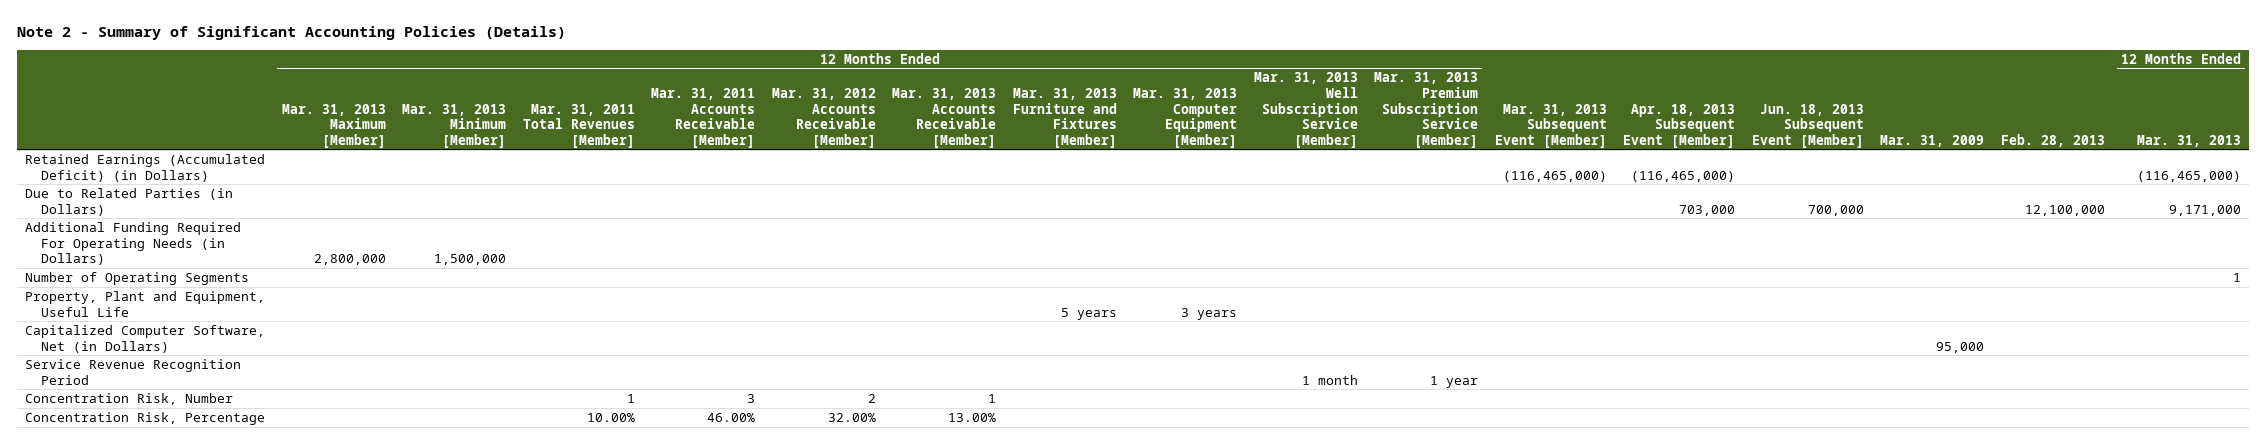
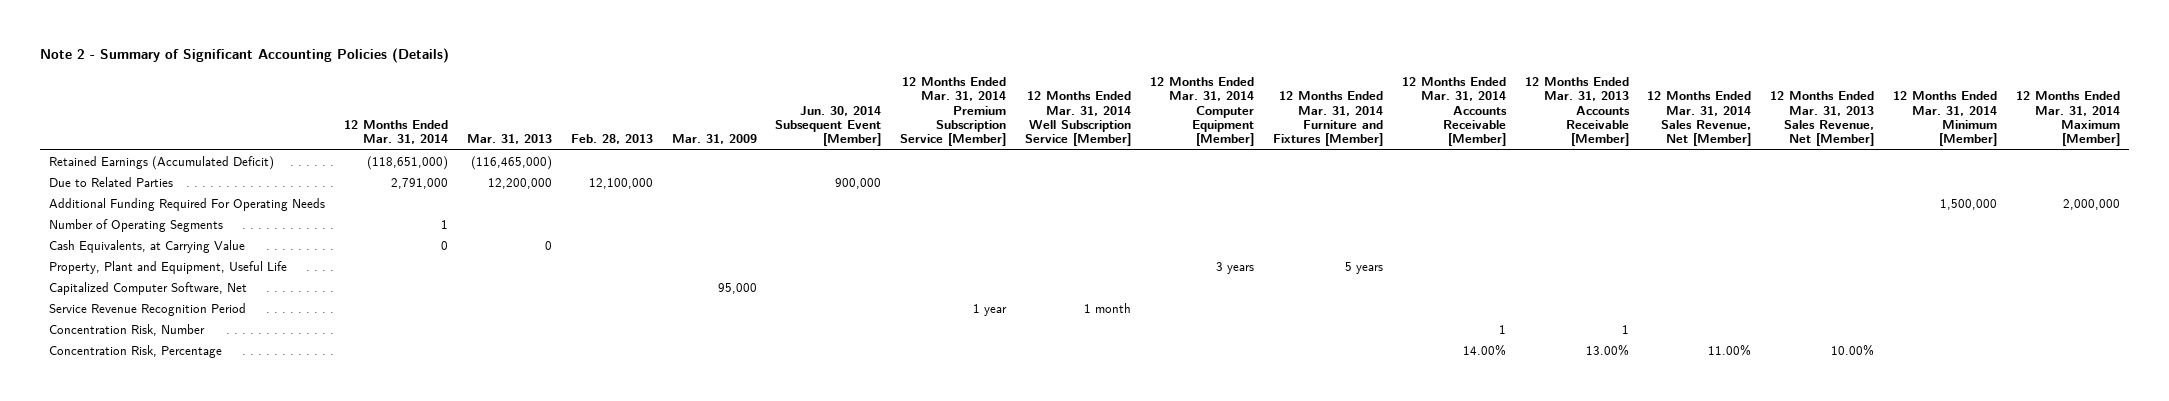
- | 12 Months Ended Mar. 31, 2013 Maximum [Member] | 12 Months Ended Mar. 31, 2013 Minimum [Member] | 12 Months Ended Mar. 31, 2011 Total Revenues [Member] | 12 Months Ended Mar. 31, 2011 Accounts Receivable [Member] | 12 Months Ended Mar. 31, 2012 Accounts Receivable [Member] | 12 Months Ended Mar. 31, 2013 Accounts Receivable [Member] | 12 Months Ended Mar. 31, 2013 Furniture and Fixtures [Member] | 12 Months Ended Mar. 31, 2013 Computer Equipment [Member] | 12 Months Ended Mar. 31, 2013 Well Subscription Service [Member] | 12 Months Ended Mar. 31, 2013 Premium Subscription Service [Member] | Mar. 31, 2013 Subsequent Event [Member] | Apr. 18, 2013 Subsequent Event [Member] | Jun. 18, 2013 Subsequent Event [Member] | Mar. 31, 2009 | Feb. 28, 2013 | 12 Months Ended Mar. 31, 2013
+ | 12 Months Ended Mar. 31, 2014 | Mar. 31, 2013 | Feb. 28, 2013 | Mar. 31, 2009 | Jun. 30, 2014 Subsequent Event [Member] | 12 Months Ended Mar. 31, 2014 Premium Subscription Service [Member] | 12 Months Ended Mar. 31, 2014 Well Subscription Service [Member] | 12 Months Ended Mar. 31, 2014 Computer Equipment [Member] | 12 Months Ended Mar. 31, 2014 Furniture and Fixtures [Member] | 12 Months Ended Mar. 31, 2014 Accounts Receivable [Member] | 12 Months Ended Mar. 31, 2013 Accounts Receivable [Member] | 12 Months Ended Mar. 31, 2014 Sales Revenue, Net [Member] | 12 Months Ended Mar. 31, 2013 Sales Revenue, Net [Member] | 12 Months Ended Mar. 31, 2014 Minimum [Member] | 12 Months Ended Mar. 31, 2014 Maximum [Member]
- Retained Earnings (Accumulated Deficit) (in Dollars) | | | | | | | | | | | (116,465,000) | (116,465,000) | | | | (116,465,000)
- Due to Related Parties (in Dollars) | | | | | | | | | | | | 703,000 | 700,000 | | 12,100,000 | 9,171,000
- Additional Funding Required For Operating Needs (in Dollars) | 2,800,000 | 1,500,000 | | | | | | | | | | | | | |
+ Retained Earnings (Accumulated Deficit) | (118,651,000) | (116,465,000) | | | | | | | | | | | | |
+ Due to Related Parties | 2,791,000 | 12,200,000 | 12,100,000 | | 900,000 | | | | | | | | | |
+ Additional Funding Required For Operating Needs | | | | | | | | | | | | | | 1,500,000 | 2,000,000
+ Cash Equivalents, at Carrying Value | 0 | 0 | | | | | | | | | | | | |
- Capitalized Computer Software, Net (in Dollars) | | | | | | | | | | | | | | 95,000 | |
+ Capitalized Computer Software, Net | | | | 95,000 | | | | | | | | | | |

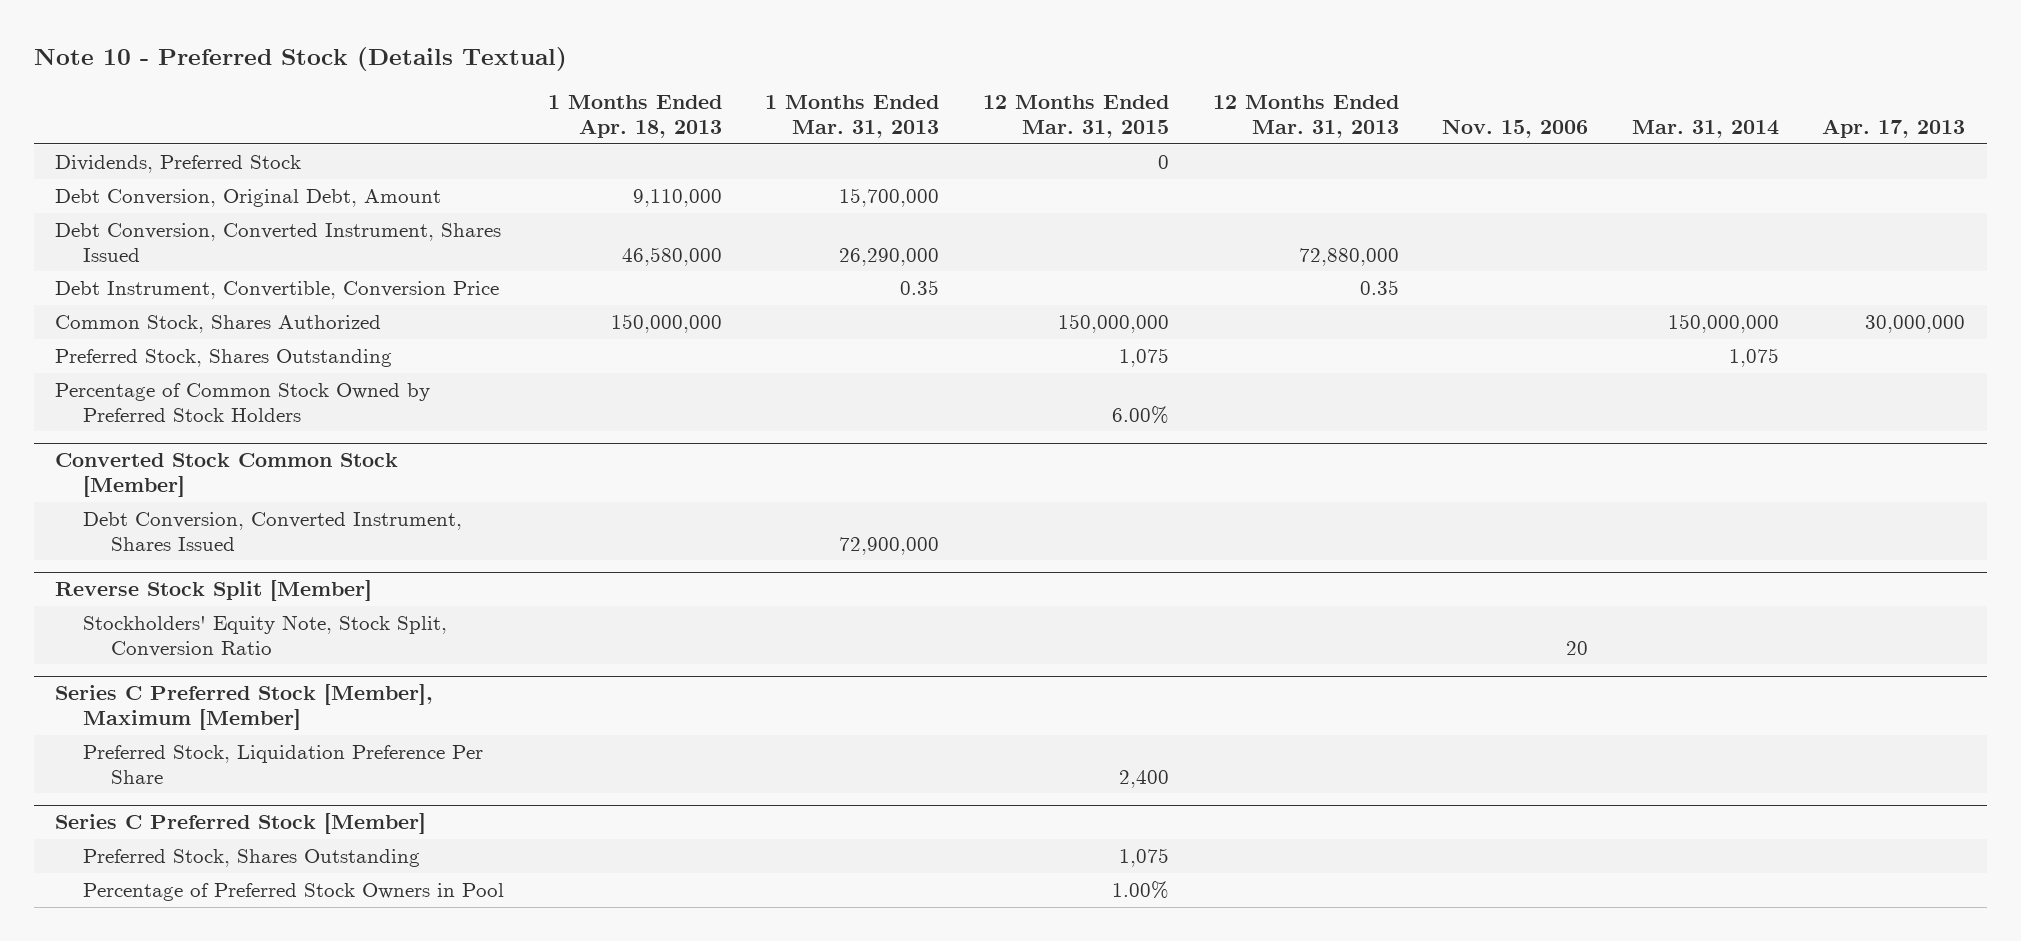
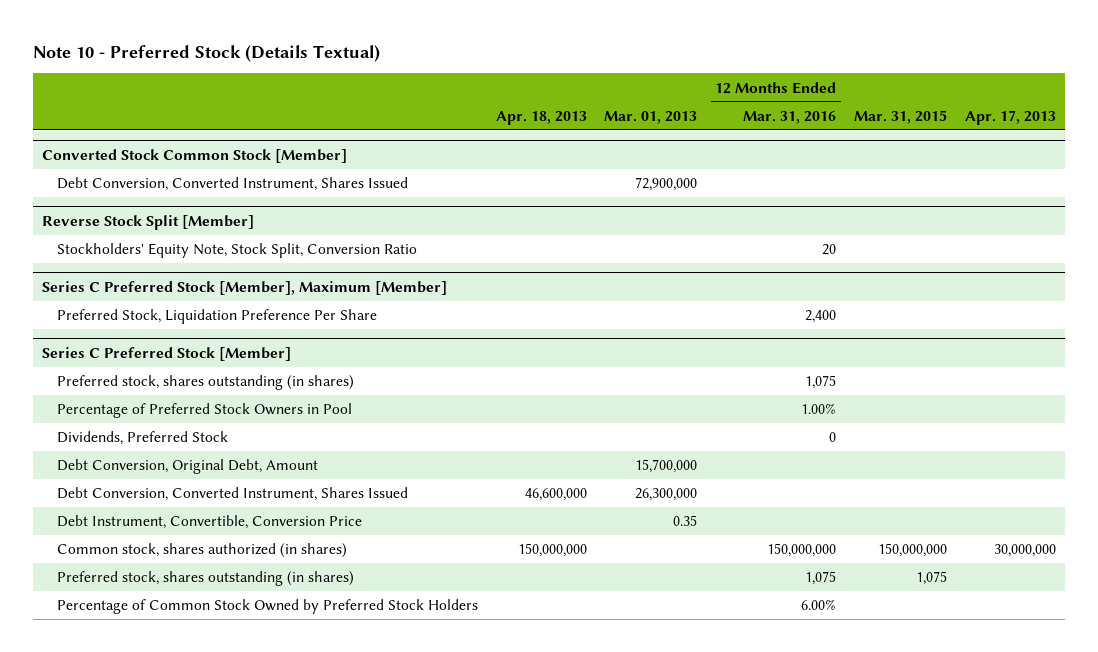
- | 1 Months Ended Apr. 18, 2013 | 1 Months Ended Mar. 31, 2013 | 12 Months Ended Mar. 31, 2015 | 12 Months Ended Mar. 31, 2013 | Nov. 15, 2006 | Mar. 31, 2014 | Apr. 17, 2013
+ | Apr. 18, 2013 | Mar. 01, 2013 | 12 Months Ended Mar. 31, 2016 | Mar. 31, 2015 | Apr. 17, 2013
- Dividends, Preferred Stock | | | 0 | | | |
- Debt Conversion, Original Debt, Amount | 9,110,000 | 15,700,000 | | | | |
- Debt Conversion, Converted Instrument, Shares Issued | 46,580,000 | 26,290,000 | | 72,880,000 | | |
- Debt Instrument, Convertible, Conversion Price | | 0.35 | | 0.35 | | |
- Common Stock, Shares Authorized | 150,000,000 | | 150,000,000 | | | 150,000,000 | 30,000,000
- Preferred Stock, Shares Outstanding | | | 1,075 | | | 1,075 |
- Percentage of Common Stock Owned by Preferred Stock Holders | | | 6.00% | | | |
@ Series C Preferred Stock [Member]
- Preferred Stock, Shares Outstanding | | | 1,075 | | | |
+ Preferred stock, shares outstanding (in shares) | | | 1,075 | |
+ Dividends, Preferred Stock | | | 0 | |
+ Debt Conversion, Original Debt, Amount | | 15,700,000 | | |
+ Debt Conversion, Converted Instrument, Shares Issued | 46,600,000 | 26,300,000 | | |
+ Debt Instrument, Convertible, Conversion Price | | 0.35 | | |
+ Common stock, shares authorized (in shares) | 150,000,000 | | 150,000,000 | 150,000,000 | 30,000,000
+ Preferred stock, shares outstanding (in shares) | | | 1,075 | 1,075 |
+ Percentage of Common Stock Owned by Preferred Stock Holders | | | 6.00% | |

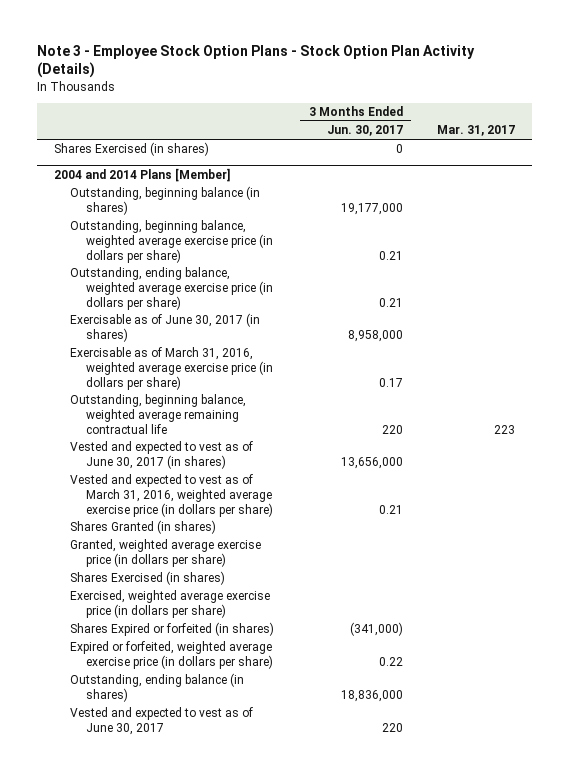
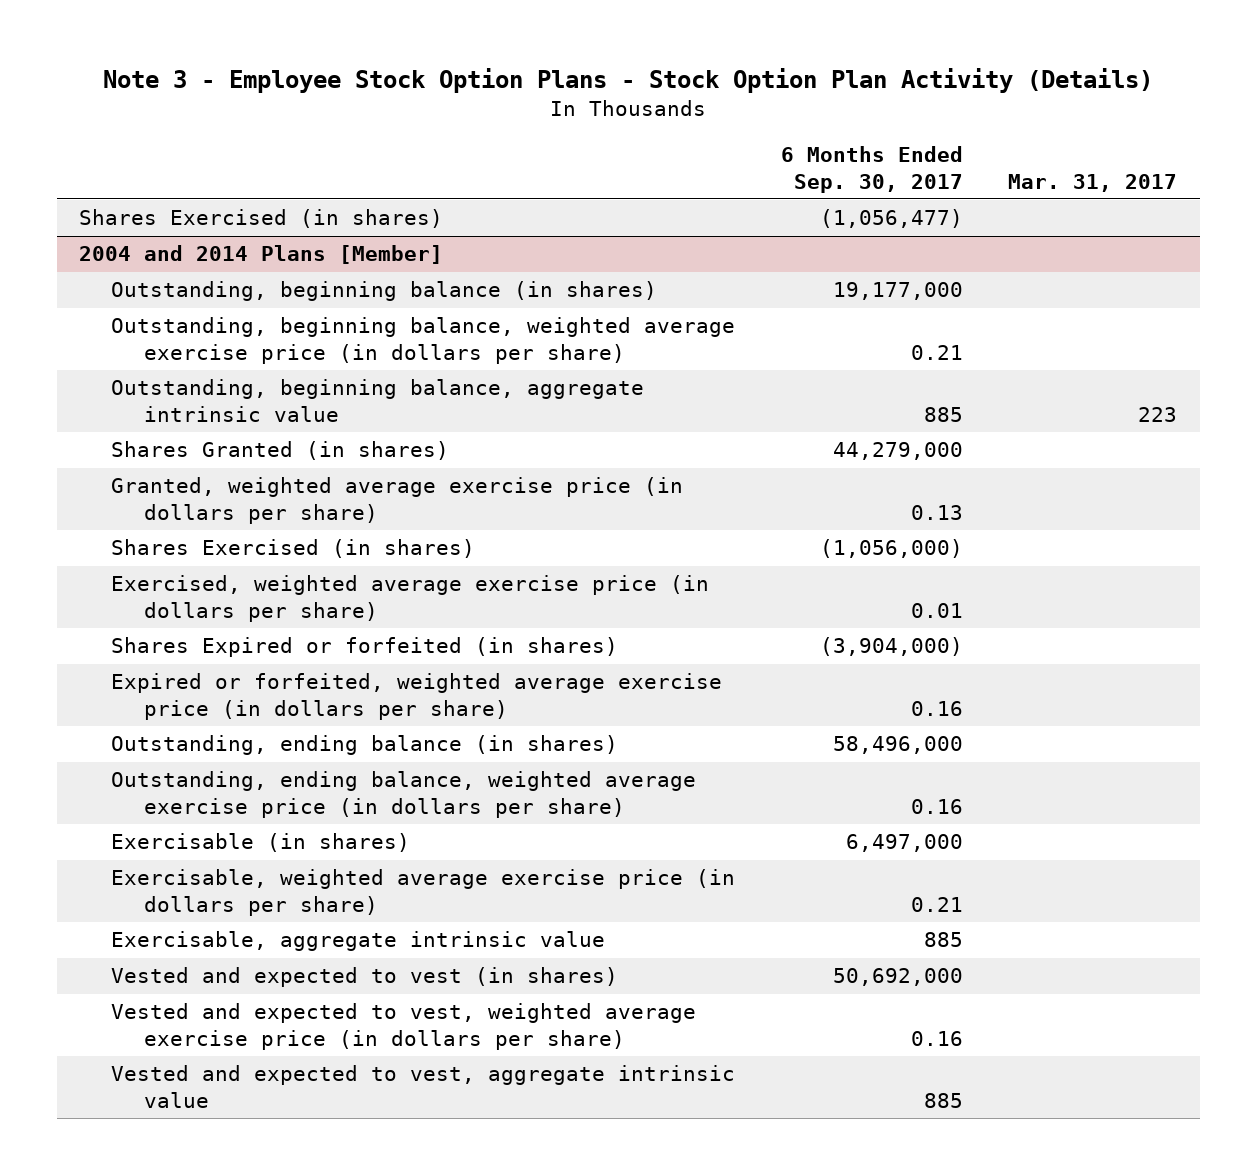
- | 3 Months Ended Jun. 30, 2017 | Mar. 31, 2017
+ | 6 Months Ended Sep. 30, 2017 | Mar. 31, 2017
@ 2004 and 2014 Plans [Member]
- Exercisable as of June 30, 2017 (in shares) | 8,958,000 |
- Exercisable as of March 31, 2016, weighted average exercise price (in dollars per share) | 0.17 |
- Outstanding, beginning balance, weighted average remaining contractual life | 220 | 223
- Vested and expected to vest as of June 30, 2017 (in shares) | 13,656,000 |
- Vested and expected to vest as of March 31, 2016, weighted average exercise price (in dollars per share) | 0.21 |
+ Outstanding, beginning balance, aggregate intrinsic value | 885 | 223
- Vested and expected to vest as of June 30, 2017 | 220 |
moved down: Outstanding, ending balance, weighted average exercise price (in dollars per share) | 0.16 |
+ Exercisable (in shares) | 6,497,000 |
+ Exercisable, weighted average exercise price (in dollars per share) | 0.21 |
+ Exercisable, aggregate intrinsic value | 885 |
+ Vested and expected to vest (in shares) | 50,692,000 |
+ Vested and expected to vest, weighted average exercise price (in dollars per share) | 0.16 |
+ Vested and expected to vest, aggregate intrinsic value | 885 |

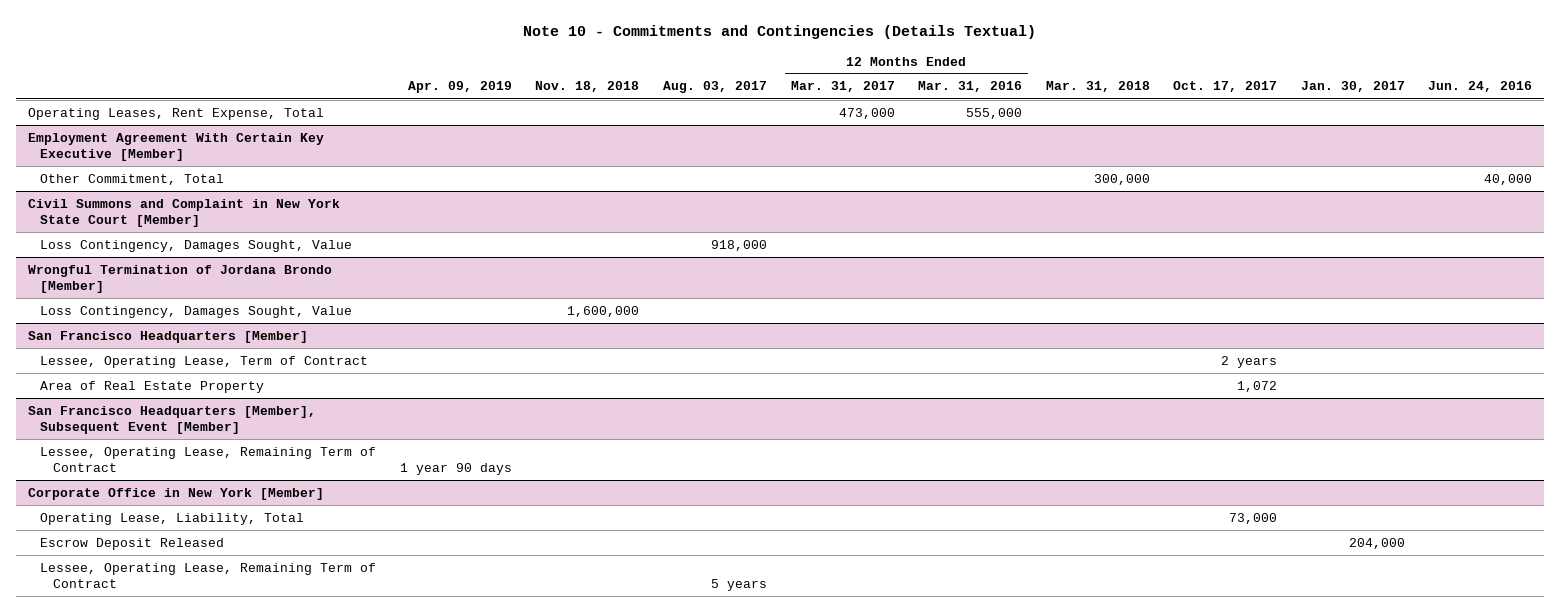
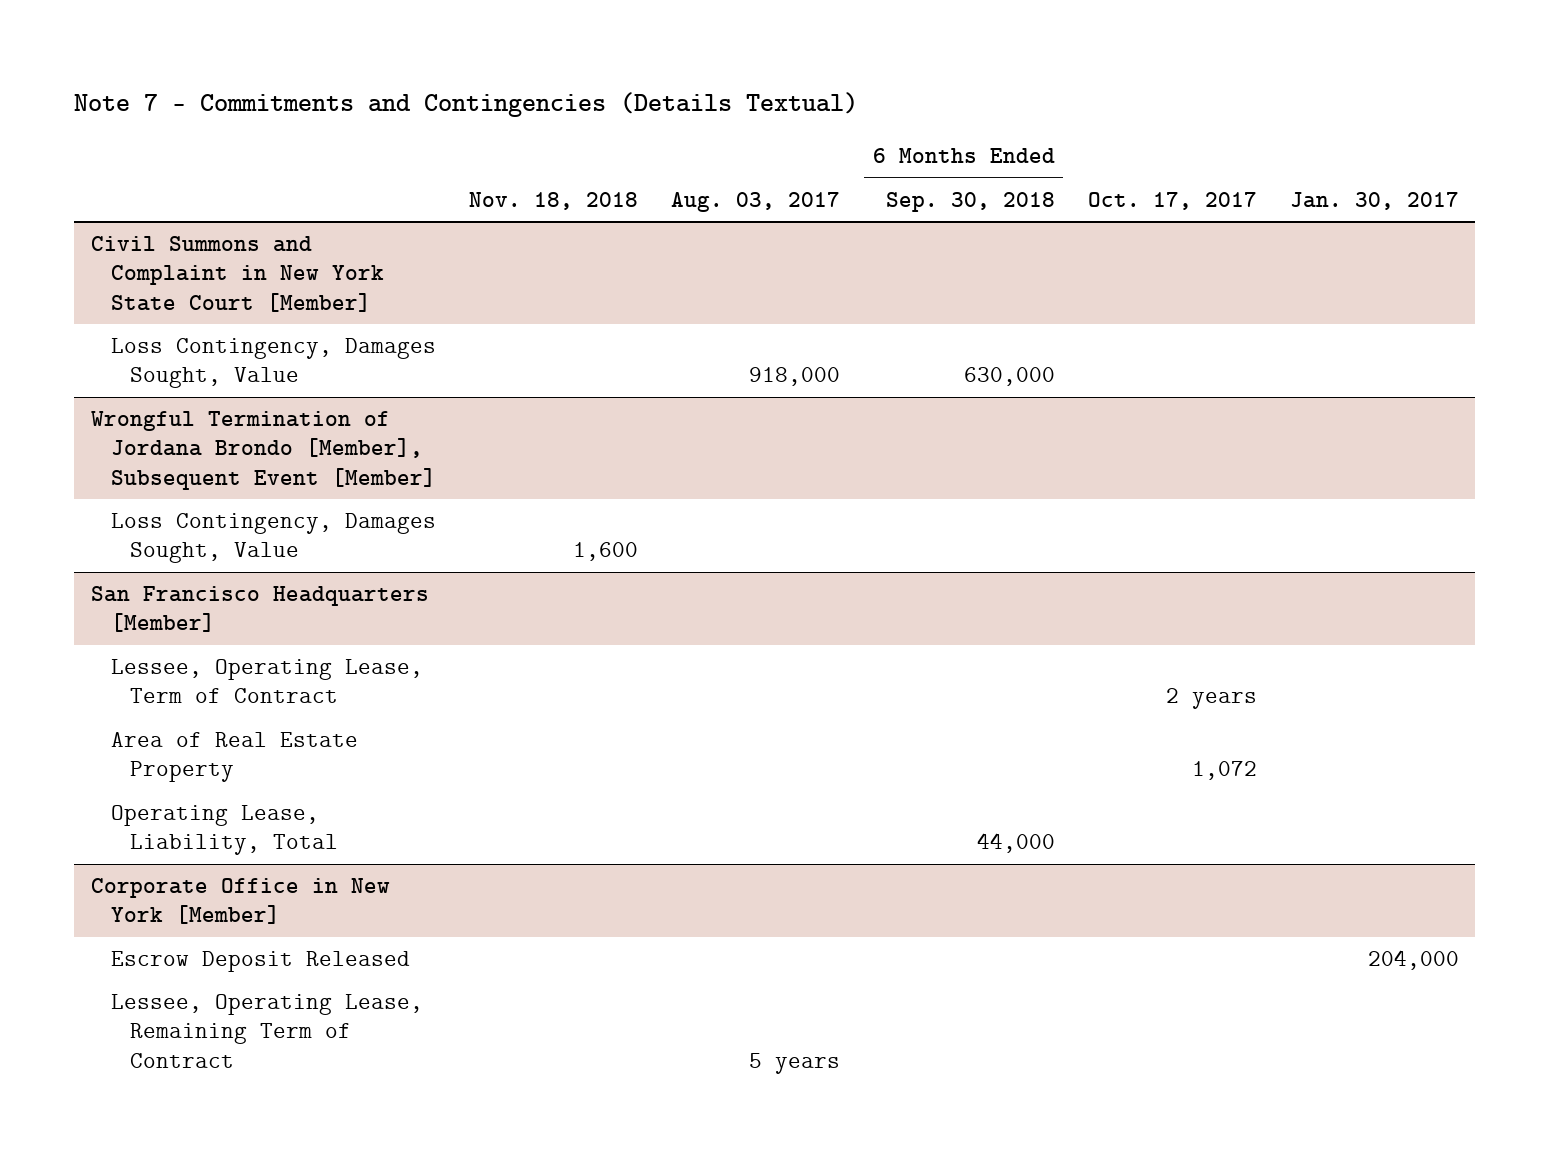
- Note 10 - Commitments and Contingencies (Details Textual)
+ Note 7 - Commitments and Contingencies (Details Textual)
- | Apr. 09, 2019 | Nov. 18, 2018 | Aug. 03, 2017 | 12 Months Ended Mar. 31, 2017 | 12 Months Ended Mar. 31, 2016 | Mar. 31, 2018 | Oct. 17, 2017 | Jan. 30, 2017 | Jun. 24, 2016
+ | Nov. 18, 2018 | Aug. 03, 2017 | 6 Months Ended Sep. 30, 2018 | Oct. 17, 2017 | Jan. 30, 2017
- Operating Leases, Rent Expense, Total | | | | 473,000 | 555,000 | | | |
- Employment Agreement With Certain Key Executive [Member]
- Other Commitment, Total | | | | | | 300,000 | | | 40,000
- Wrongful Termination of Jordana Brondo [Member]
- Loss Contingency, Damages Sought, Value | | 1,600,000 | | | | | | |
+ Wrongful Termination of Jordana Brondo [Member], Subsequent Event [Member]
+ Loss Contingency, Damages Sought, Value | 1,600 | | | |
- San Francisco Headquarters [Member], Subsequent Event [Member]
- Lessee, Operating Lease, Remaining Term of Contract | 1 year 90 days | | | | | | | |
@ San Francisco Headquarters [Member]
+ Operating Lease, Liability, Total | | | 44,000 | |
@ Corporate Office in New York [Member]
- Operating Lease, Liability, Total | | | | | | | 73,000 | |

